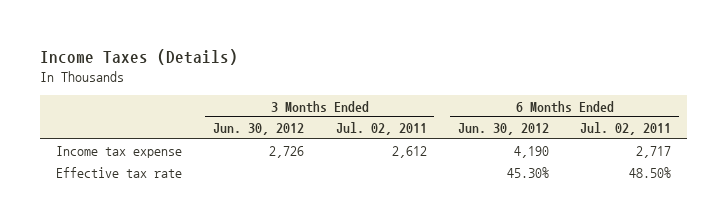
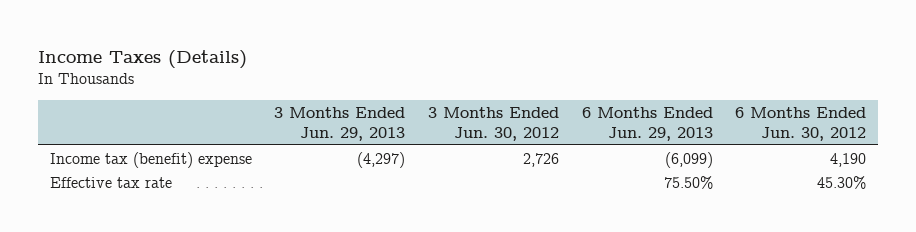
- | 3 Months Ended Jun. 30, 2012 | 3 Months Ended Jul. 02, 2011 | 6 Months Ended Jun. 30, 2012 | 6 Months Ended Jul. 02, 2011
+ | 3 Months Ended Jun. 29, 2013 | 3 Months Ended Jun. 30, 2012 | 6 Months Ended Jun. 29, 2013 | 6 Months Ended Jun. 30, 2012
- Income tax expense | 2,726 | 2,612 | 4,190 | 2,717
+ Income tax (benefit) expense | (4,297) | 2,726 | (6,099) | 4,190

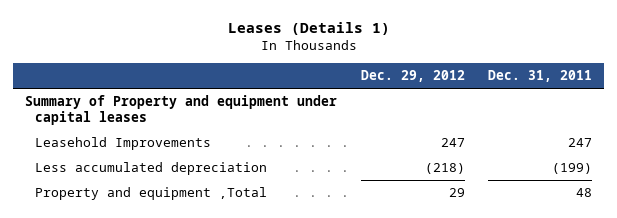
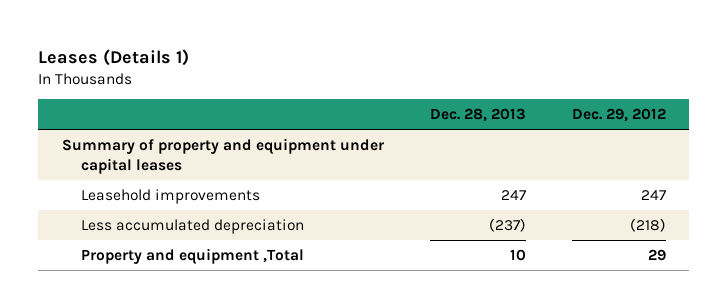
- | Dec. 29, 2012 | Dec. 31, 2011
+ | Dec. 28, 2013 | Dec. 29, 2012
- Summary of Property and equipment under capital leases
- Leasehold Improvements | 247 | 247
+ Summary of property and equipment under capital leases
+ Leasehold improvements | 247 | 247

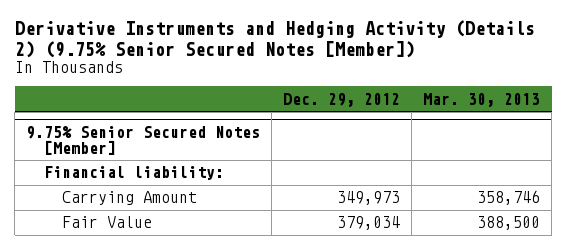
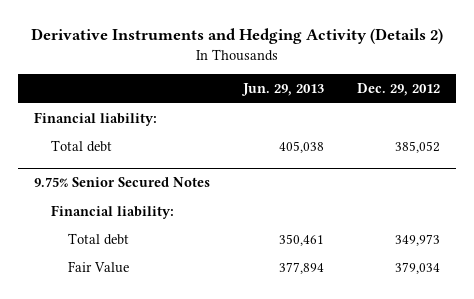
- Derivative Instruments and Hedging Activity (Details 2) (9.75% Senior Secured Notes [Member])
+ Derivative Instruments and Hedging Activity (Details 2)
- | Dec. 29, 2012 | Mar. 30, 2013
+ | Jun. 29, 2013 | Dec. 29, 2012
- 9.75% Senior Secured Notes [Member]
- Carrying Amount | 349,973 | 358,746
+ Total debt | 405,038 | 385,052
+ 9.75% Senior Secured Notes
+ Financial liability:
+ Total debt | 350,461 | 349,973

